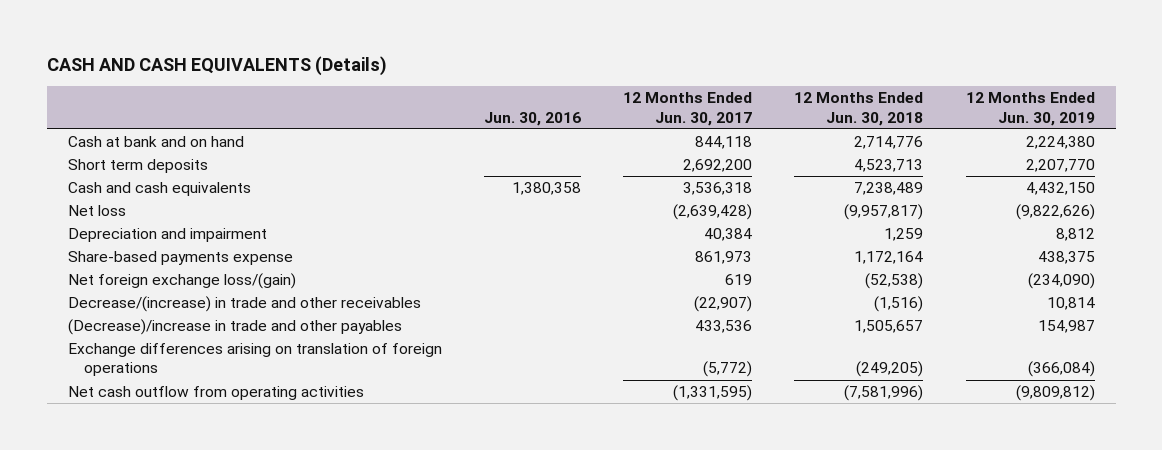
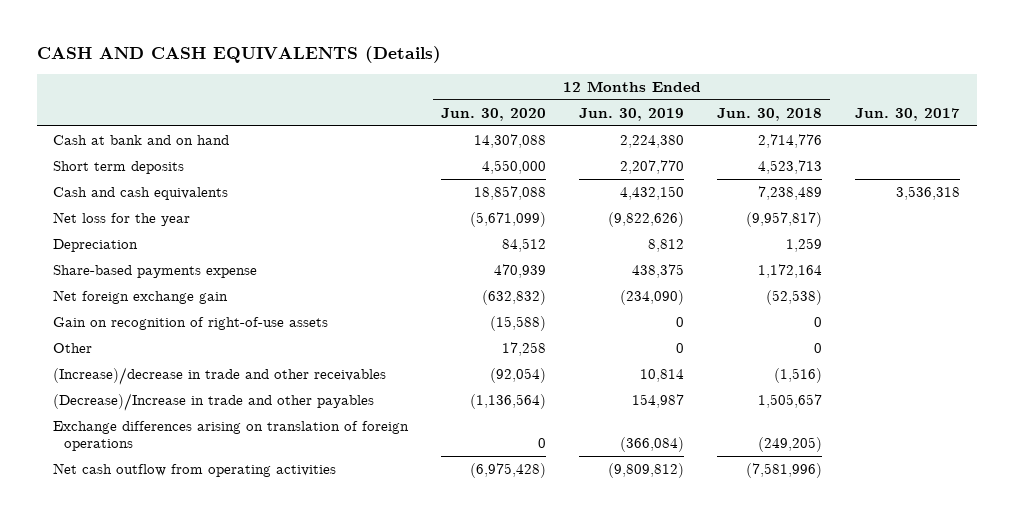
- | Jun. 30, 2016 | 12 Months Ended Jun. 30, 2017 | 12 Months Ended Jun. 30, 2018 | 12 Months Ended Jun. 30, 2019
+ | 12 Months Ended Jun. 30, 2020 | 12 Months Ended Jun. 30, 2019 | 12 Months Ended Jun. 30, 2018 | Jun. 30, 2017
- Net loss | | (2,639,428) | (9,957,817) | (9,822,626)
- Depreciation and impairment | | 40,384 | 1,259 | 8,812
+ Net loss for the year | (5,671,099) | (9,822,626) | (9,957,817) |
+ Depreciation | 84,512 | 8,812 | 1,259 |
- Net foreign exchange loss/(gain) | | 619 | (52,538) | (234,090)
- Decrease/(increase) in trade and other receivables | | (22,907) | (1,516) | 10,814
- (Decrease)/increase in trade and other payables | | 433,536 | 1,505,657 | 154,987
+ Net foreign exchange gain | (632,832) | (234,090) | (52,538) |
+ Gain on recognition of right-of-use assets | (15,588) | 0 | 0 |
+ Other | 17,258 | 0 | 0 |
+ (Increase)/decrease in trade and other receivables | (92,054) | 10,814 | (1,516) |
+ (Decrease)/Increase in trade and other payables | (1,136,564) | 154,987 | 1,505,657 |

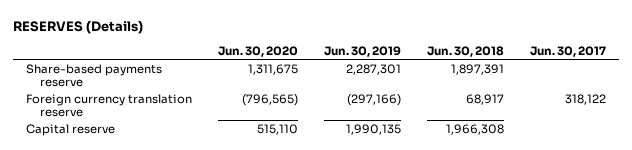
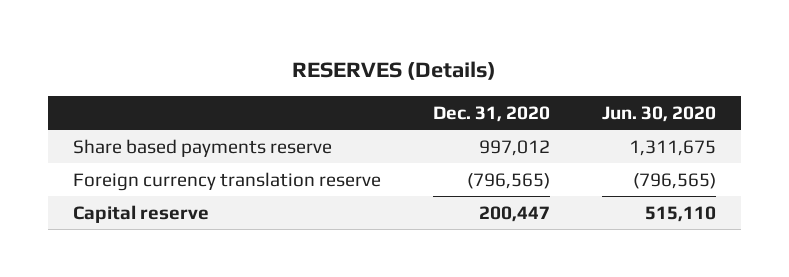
- | Jun. 30, 2020 | Jun. 30, 2019 | Jun. 30, 2018 | Jun. 30, 2017
+ | Dec. 31, 2020 | Jun. 30, 2020
- Share-based payments reserve | 1,311,675 | 2,287,301 | 1,897,391 |
+ Share based payments reserve | 997,012 | 1,311,675

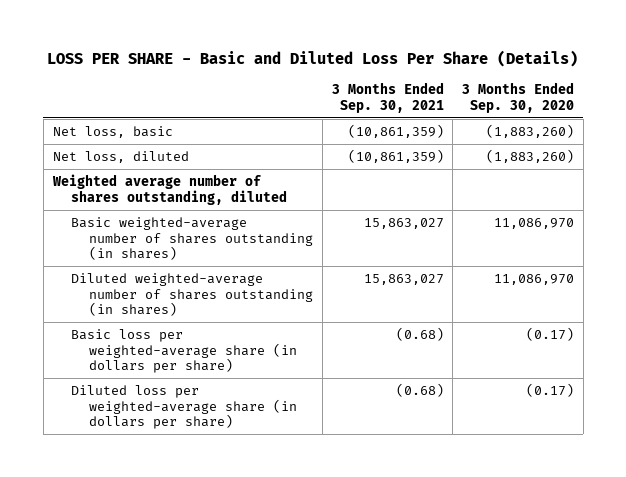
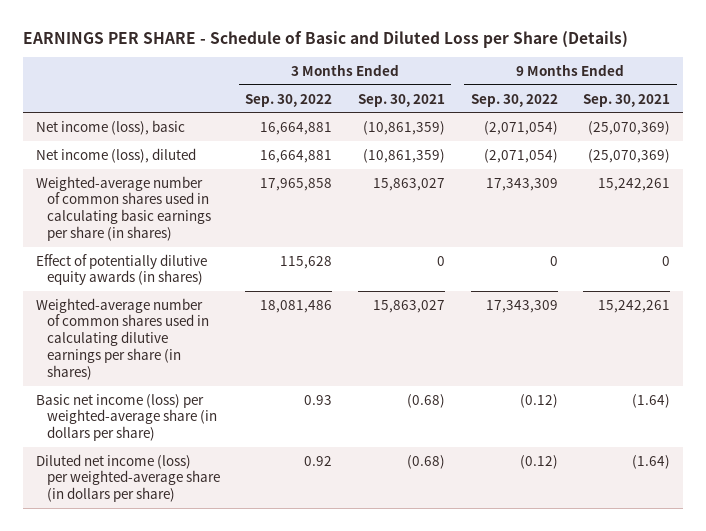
- LOSS PER SHARE - Basic and Diluted Loss Per Share (Details)
+ EARNINGS PER SHARE - Schedule of Basic and Diluted Loss per Share (Details)
- | 3 Months Ended Sep. 30, 2021 | 3 Months Ended Sep. 30, 2020
+ | 3 Months Ended Sep. 30, 2022 | 3 Months Ended Sep. 30, 2021 | 9 Months Ended Sep. 30, 2022 | 9 Months Ended Sep. 30, 2021
- Net loss, basic | (10,861,359) | (1,883,260)
- Net loss, diluted | (10,861,359) | (1,883,260)
- Weighted average number of shares outstanding, diluted
- Basic weighted-average number of shares outstanding (in shares) | 15,863,027 | 11,086,970
- Diluted weighted-average number of shares outstanding (in shares) | 15,863,027 | 11,086,970
- Basic loss per weighted-average share (in dollars per share) | (0.68) | (0.17)
- Diluted loss per weighted-average share (in dollars per share) | (0.68) | (0.17)
+ Net income (loss), basic | 16,664,881 | (10,861,359) | (2,071,054) | (25,070,369)
+ Net income (loss), diluted | 16,664,881 | (10,861,359) | (2,071,054) | (25,070,369)
+ Weighted-average number of common shares used in calculating basic earnings per share (in shares) | 17,965,858 | 15,863,027 | 17,343,309 | 15,242,261
+ Effect of potentially dilutive equity awards (in shares) | 115,628 | 0 | 0 | 0
+ Weighted-average number of common shares used in calculating dilutive earnings per share (in shares) | 18,081,486 | 15,863,027 | 17,343,309 | 15,242,261
+ Basic net income (loss) per weighted-average share (in dollars per share) | 0.93 | (0.68) | (0.12) | (1.64)
+ Diluted net income (loss) per weighted-average share (in dollars per share) | 0.92 | (0.68) | (0.12) | (1.64)

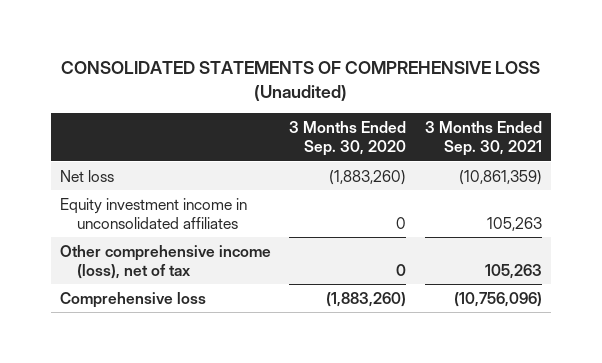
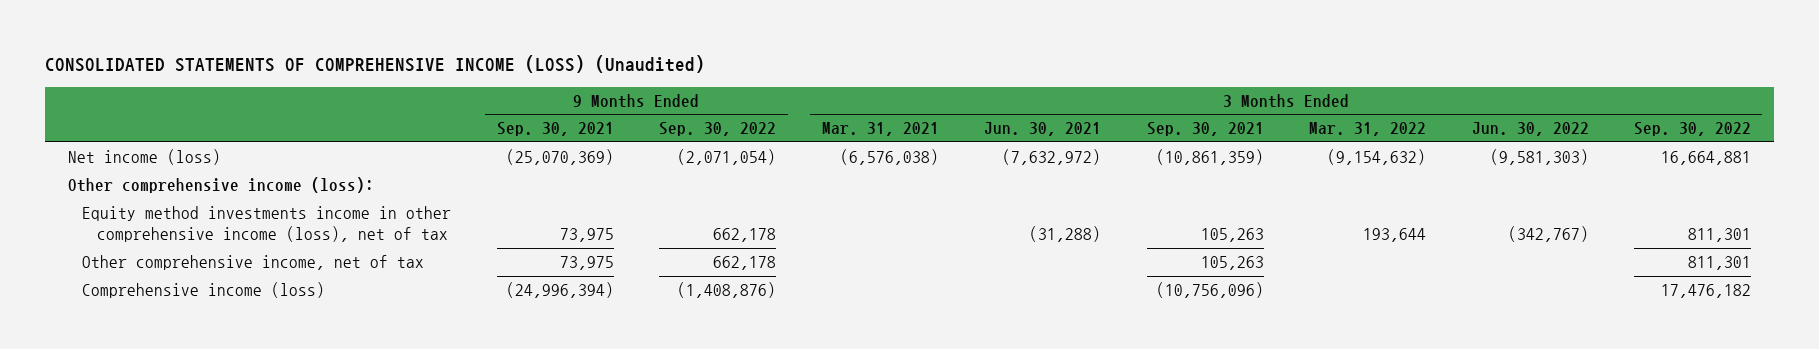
- CONSOLIDATED STATEMENTS OF COMPREHENSIVE LOSS (Unaudited)
+ CONSOLIDATED STATEMENTS OF COMPREHENSIVE INCOME (LOSS) (Unaudited)
- | 3 Months Ended Sep. 30, 2020 | 3 Months Ended Sep. 30, 2021
+ | 9 Months Ended Sep. 30, 2021 | 9 Months Ended Sep. 30, 2022 | 3 Months Ended Mar. 31, 2021 | 3 Months Ended Jun. 30, 2021 | 3 Months Ended Sep. 30, 2021 | 3 Months Ended Mar. 31, 2022 | 3 Months Ended Jun. 30, 2022 | 3 Months Ended Sep. 30, 2022
- Net loss | (1,883,260) | (10,861,359)
- Equity investment income in unconsolidated affiliates | 0 | 105,263
- Other comprehensive income (loss), net of tax | 0 | 105,263
- Comprehensive loss | (1,883,260) | (10,756,096)
+ Net income (loss) | (25,070,369) | (2,071,054) | (6,576,038) | (7,632,972) | (10,861,359) | (9,154,632) | (9,581,303) | 16,664,881
+ Other comprehensive income (loss):
+ Equity method investments income in other comprehensive income (loss), net of tax | 73,975 | 662,178 | | (31,288) | 105,263 | 193,644 | (342,767) | 811,301
+ Other comprehensive income, net of tax | 73,975 | 662,178 | | | 105,263 | | | 811,301
+ Comprehensive income (loss) | (24,996,394) | (1,408,876) | | | (10,756,096) | | | 17,476,182

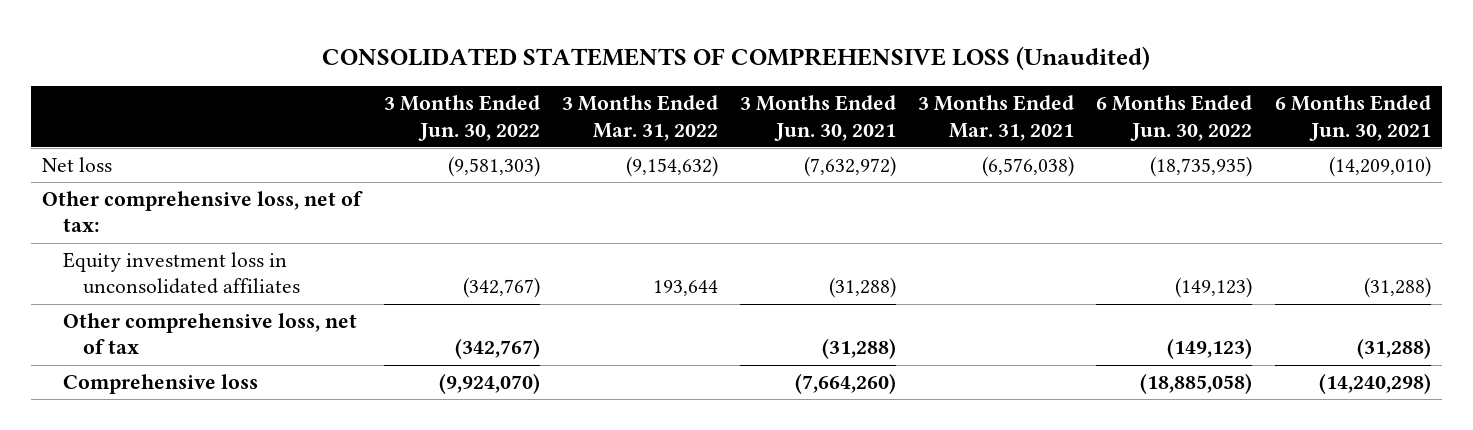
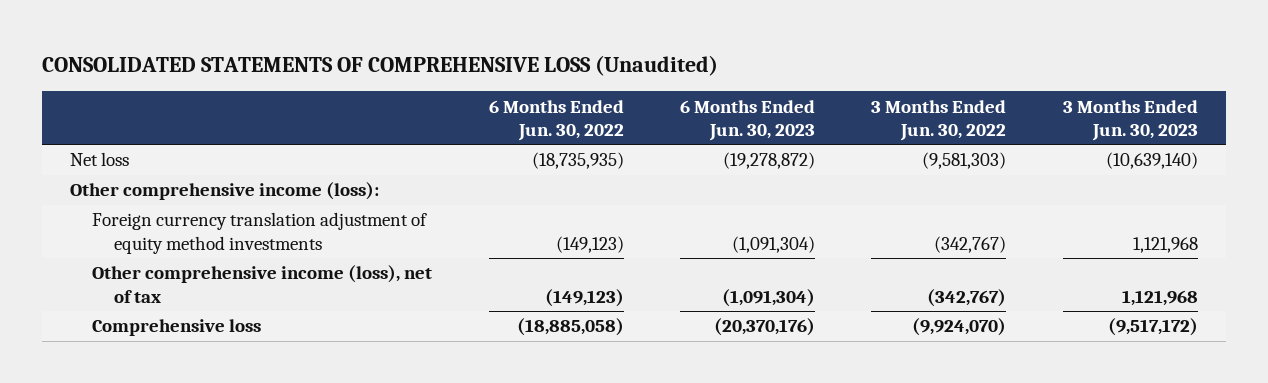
- | 3 Months Ended Jun. 30, 2022 | 3 Months Ended Mar. 31, 2022 | 3 Months Ended Jun. 30, 2021 | 3 Months Ended Mar. 31, 2021 | 6 Months Ended Jun. 30, 2022 | 6 Months Ended Jun. 30, 2021
+ | 6 Months Ended Jun. 30, 2022 | 6 Months Ended Jun. 30, 2023 | 3 Months Ended Jun. 30, 2022 | 3 Months Ended Jun. 30, 2023
- Other comprehensive loss, net of tax:
- Equity investment loss in unconsolidated affiliates | (342,767) | 193,644 | (31,288) | | (149,123) | (31,288)
- Other comprehensive loss, net of tax | (342,767) | | (31,288) | | (149,123) | (31,288)
+ Other comprehensive income (loss):
+ Foreign currency translation adjustment of equity method investments | (149,123) | (1,091,304) | (342,767) | 1,121,968
+ Other comprehensive income (loss), net of tax | (149,123) | (1,091,304) | (342,767) | 1,121,968

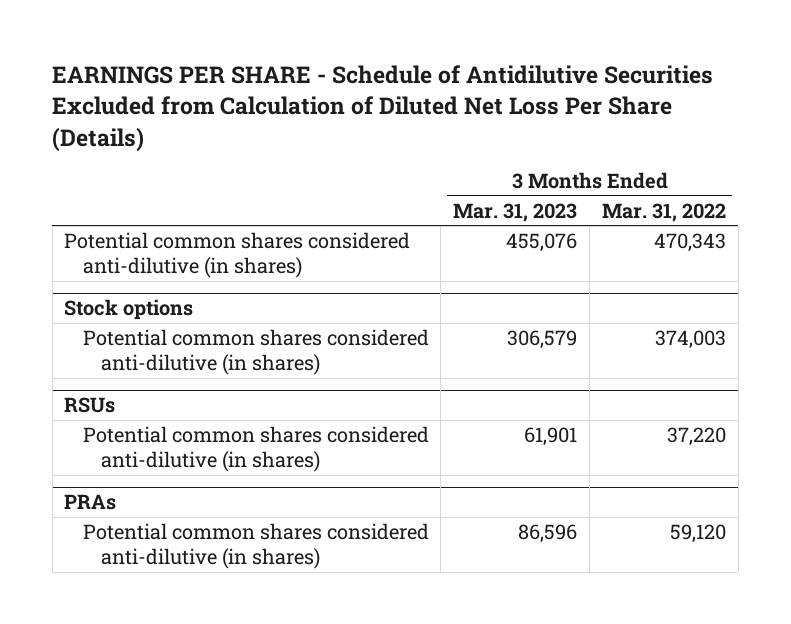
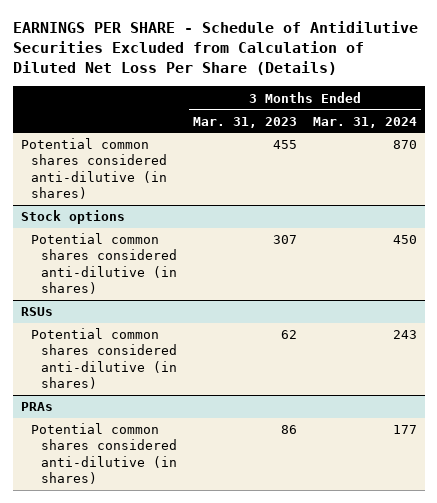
- | 3 Months Ended Mar. 31, 2023 | 3 Months Ended Mar. 31, 2022
+ | 3 Months Ended Mar. 31, 2023 | 3 Months Ended Mar. 31, 2024
- Potential common shares considered anti-dilutive (in shares) | 455,076 | 470,343
+ Potential common shares considered anti-dilutive (in shares) | 455 | 870
@ Stock options
- Potential common shares considered anti-dilutive (in shares) | 306,579 | 374,003
+ Potential common shares considered anti-dilutive (in shares) | 307 | 450
@ RSUs
- Potential common shares considered anti-dilutive (in shares) | 61,901 | 37,220
+ Potential common shares considered anti-dilutive (in shares) | 62 | 243
@ PRAs
- Potential common shares considered anti-dilutive (in shares) | 86,596 | 59,120
+ Potential common shares considered anti-dilutive (in shares) | 86 | 177

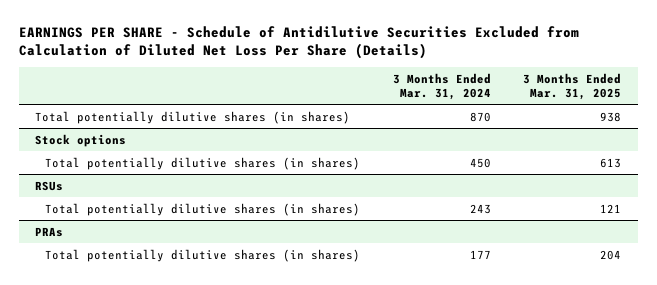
- | 3 Months Ended Mar. 31, 2023 | 3 Months Ended Mar. 31, 2024
+ | 3 Months Ended Mar. 31, 2024 | 3 Months Ended Mar. 31, 2025
- Potential common shares considered anti-dilutive (in shares) | 455 | 870
+ Total potentially dilutive shares (in shares) | 870 | 938
@ Stock options
- Potential common shares considered anti-dilutive (in shares) | 307 | 450
+ Total potentially dilutive shares (in shares) | 450 | 613
@ RSUs
- Potential common shares considered anti-dilutive (in shares) | 62 | 243
+ Total potentially dilutive shares (in shares) | 243 | 121
@ PRAs
- Potential common shares considered anti-dilutive (in shares) | 86 | 177
+ Total potentially dilutive shares (in shares) | 177 | 204

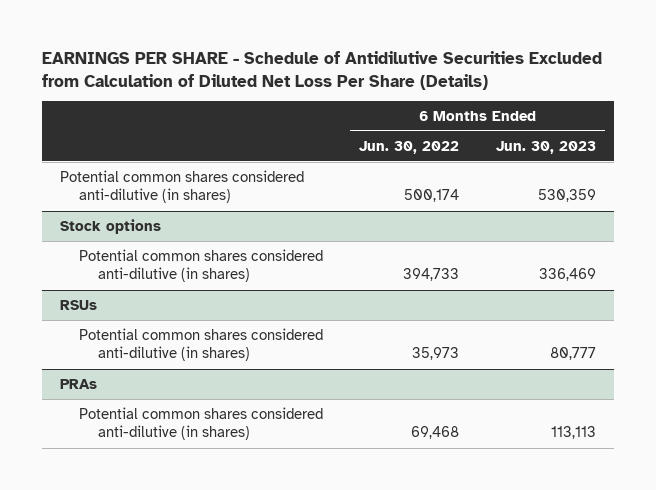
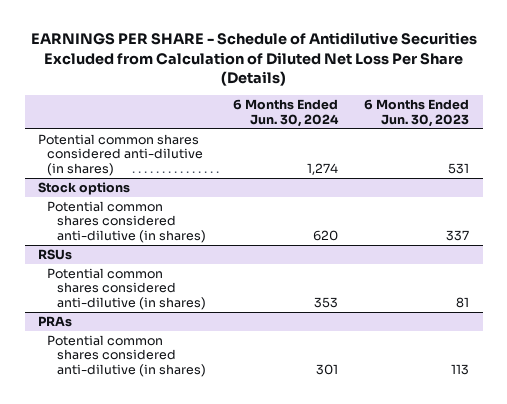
- | 6 Months Ended Jun. 30, 2022 | 6 Months Ended Jun. 30, 2023
+ | 6 Months Ended Jun. 30, 2024 | 6 Months Ended Jun. 30, 2023
- Potential common shares considered anti-dilutive (in shares) | 500,174 | 530,359
+ Potential common shares considered anti-dilutive (in shares) | 1,274 | 531
@ Stock options
- Potential common shares considered anti-dilutive (in shares) | 394,733 | 336,469
+ Potential common shares considered anti-dilutive (in shares) | 620 | 337
@ RSUs
- Potential common shares considered anti-dilutive (in shares) | 35,973 | 80,777
+ Potential common shares considered anti-dilutive (in shares) | 353 | 81
@ PRAs
- Potential common shares considered anti-dilutive (in shares) | 69,468 | 113,113
+ Potential common shares considered anti-dilutive (in shares) | 301 | 113

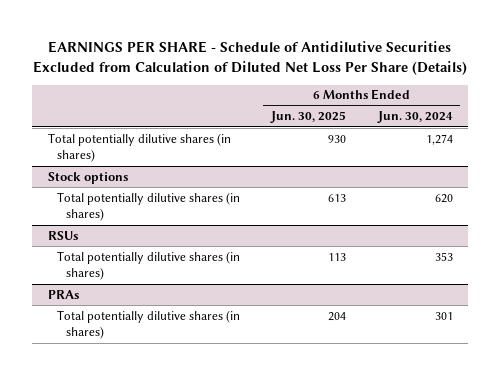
- | 6 Months Ended Jun. 30, 2024 | 6 Months Ended Jun. 30, 2023
+ | 6 Months Ended Jun. 30, 2025 | 6 Months Ended Jun. 30, 2024
- Potential common shares considered anti-dilutive (in shares) | 1,274 | 531
+ Total potentially dilutive shares (in shares) | 930 | 1,274
@ Stock options
- Potential common shares considered anti-dilutive (in shares) | 620 | 337
+ Total potentially dilutive shares (in shares) | 613 | 620
@ RSUs
- Potential common shares considered anti-dilutive (in shares) | 353 | 81
+ Total potentially dilutive shares (in shares) | 113 | 353
@ PRAs
- Potential common shares considered anti-dilutive (in shares) | 301 | 113
+ Total potentially dilutive shares (in shares) | 204 | 301

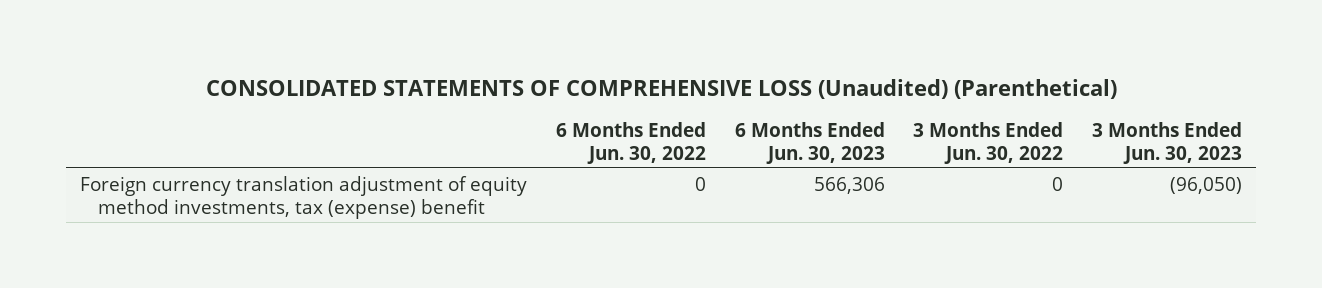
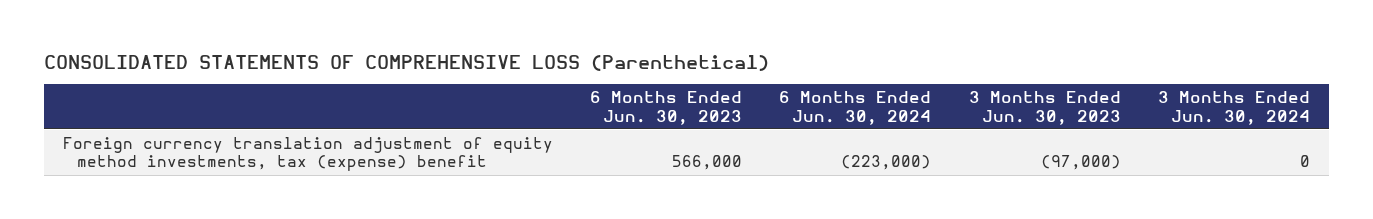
- CONSOLIDATED STATEMENTS OF COMPREHENSIVE LOSS (Unaudited) (Parenthetical)
+ CONSOLIDATED STATEMENTS OF COMPREHENSIVE LOSS (Parenthetical)
- | 6 Months Ended Jun. 30, 2022 | 6 Months Ended Jun. 30, 2023 | 3 Months Ended Jun. 30, 2022 | 3 Months Ended Jun. 30, 2023
+ | 6 Months Ended Jun. 30, 2023 | 6 Months Ended Jun. 30, 2024 | 3 Months Ended Jun. 30, 2023 | 3 Months Ended Jun. 30, 2024
- Foreign currency translation adjustment of equity method investments, tax (expense) benefit | 0 | 566,306 | 0 | (96,050)
+ Foreign currency translation adjustment of equity method investments, tax (expense) benefit | 566,000 | (223,000) | (97,000) | 0

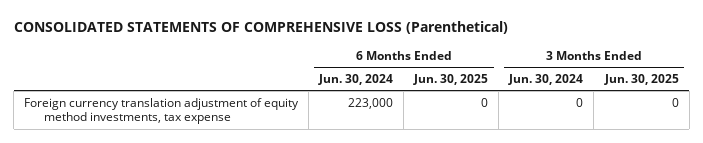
- | 6 Months Ended Jun. 30, 2023 | 6 Months Ended Jun. 30, 2024 | 3 Months Ended Jun. 30, 2023 | 3 Months Ended Jun. 30, 2024
+ | 6 Months Ended Jun. 30, 2024 | 6 Months Ended Jun. 30, 2025 | 3 Months Ended Jun. 30, 2024 | 3 Months Ended Jun. 30, 2025
- Foreign currency translation adjustment of equity method investments, tax (expense) benefit | 566,000 | (223,000) | (97,000) | 0
+ Foreign currency translation adjustment of equity method investments, tax expense | 223,000 | 0 | 0 | 0

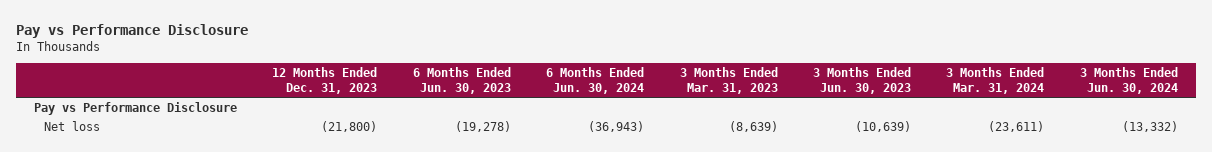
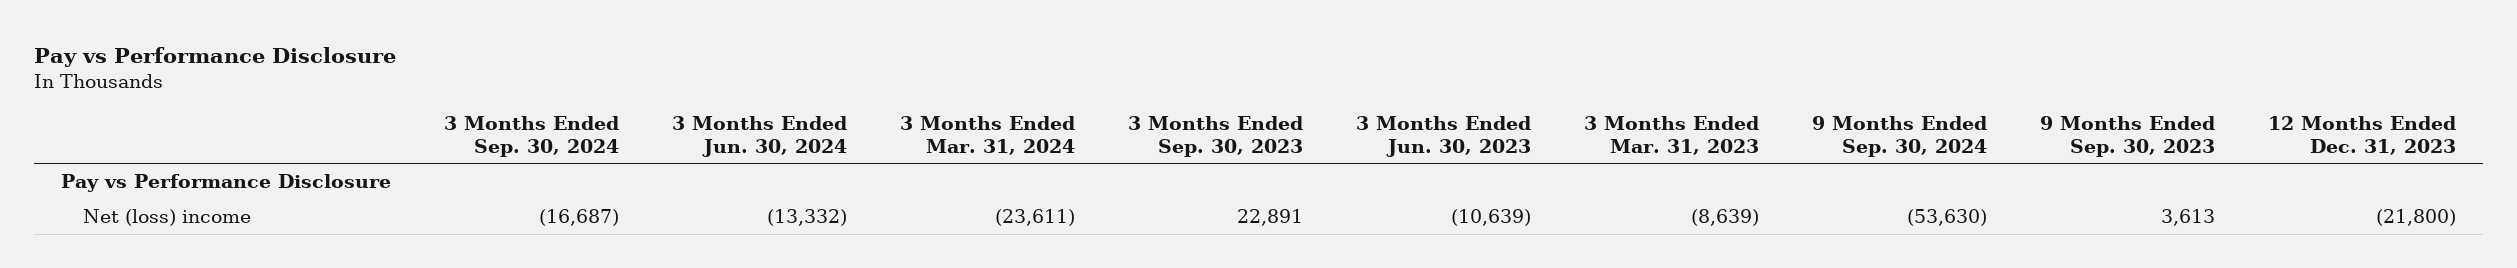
- | 12 Months Ended Dec. 31, 2023 | 6 Months Ended Jun. 30, 2023 | 6 Months Ended Jun. 30, 2024 | 3 Months Ended Mar. 31, 2023 | 3 Months Ended Jun. 30, 2023 | 3 Months Ended Mar. 31, 2024 | 3 Months Ended Jun. 30, 2024
+ | 3 Months Ended Sep. 30, 2024 | 3 Months Ended Jun. 30, 2024 | 3 Months Ended Mar. 31, 2024 | 3 Months Ended Sep. 30, 2023 | 3 Months Ended Jun. 30, 2023 | 3 Months Ended Mar. 31, 2023 | 9 Months Ended Sep. 30, 2024 | 9 Months Ended Sep. 30, 2023 | 12 Months Ended Dec. 31, 2023
- Net loss | (21,800) | (19,278) | (36,943) | (8,639) | (10,639) | (23,611) | (13,332)
+ Net (loss) income | (16,687) | (13,332) | (23,611) | 22,891 | (10,639) | (8,639) | (53,630) | 3,613 | (21,800)

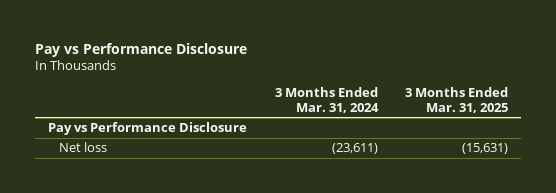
- | 3 Months Ended Sep. 30, 2024 | 3 Months Ended Jun. 30, 2024 | 3 Months Ended Mar. 31, 2024 | 3 Months Ended Sep. 30, 2023 | 3 Months Ended Jun. 30, 2023 | 3 Months Ended Mar. 31, 2023 | 9 Months Ended Sep. 30, 2024 | 9 Months Ended Sep. 30, 2023 | 12 Months Ended Dec. 31, 2023
+ | 3 Months Ended Mar. 31, 2024 | 3 Months Ended Mar. 31, 2025
- Net (loss) income | (16,687) | (13,332) | (23,611) | 22,891 | (10,639) | (8,639) | (53,630) | 3,613 | (21,800)
+ Net loss | (23,611) | (15,631)

